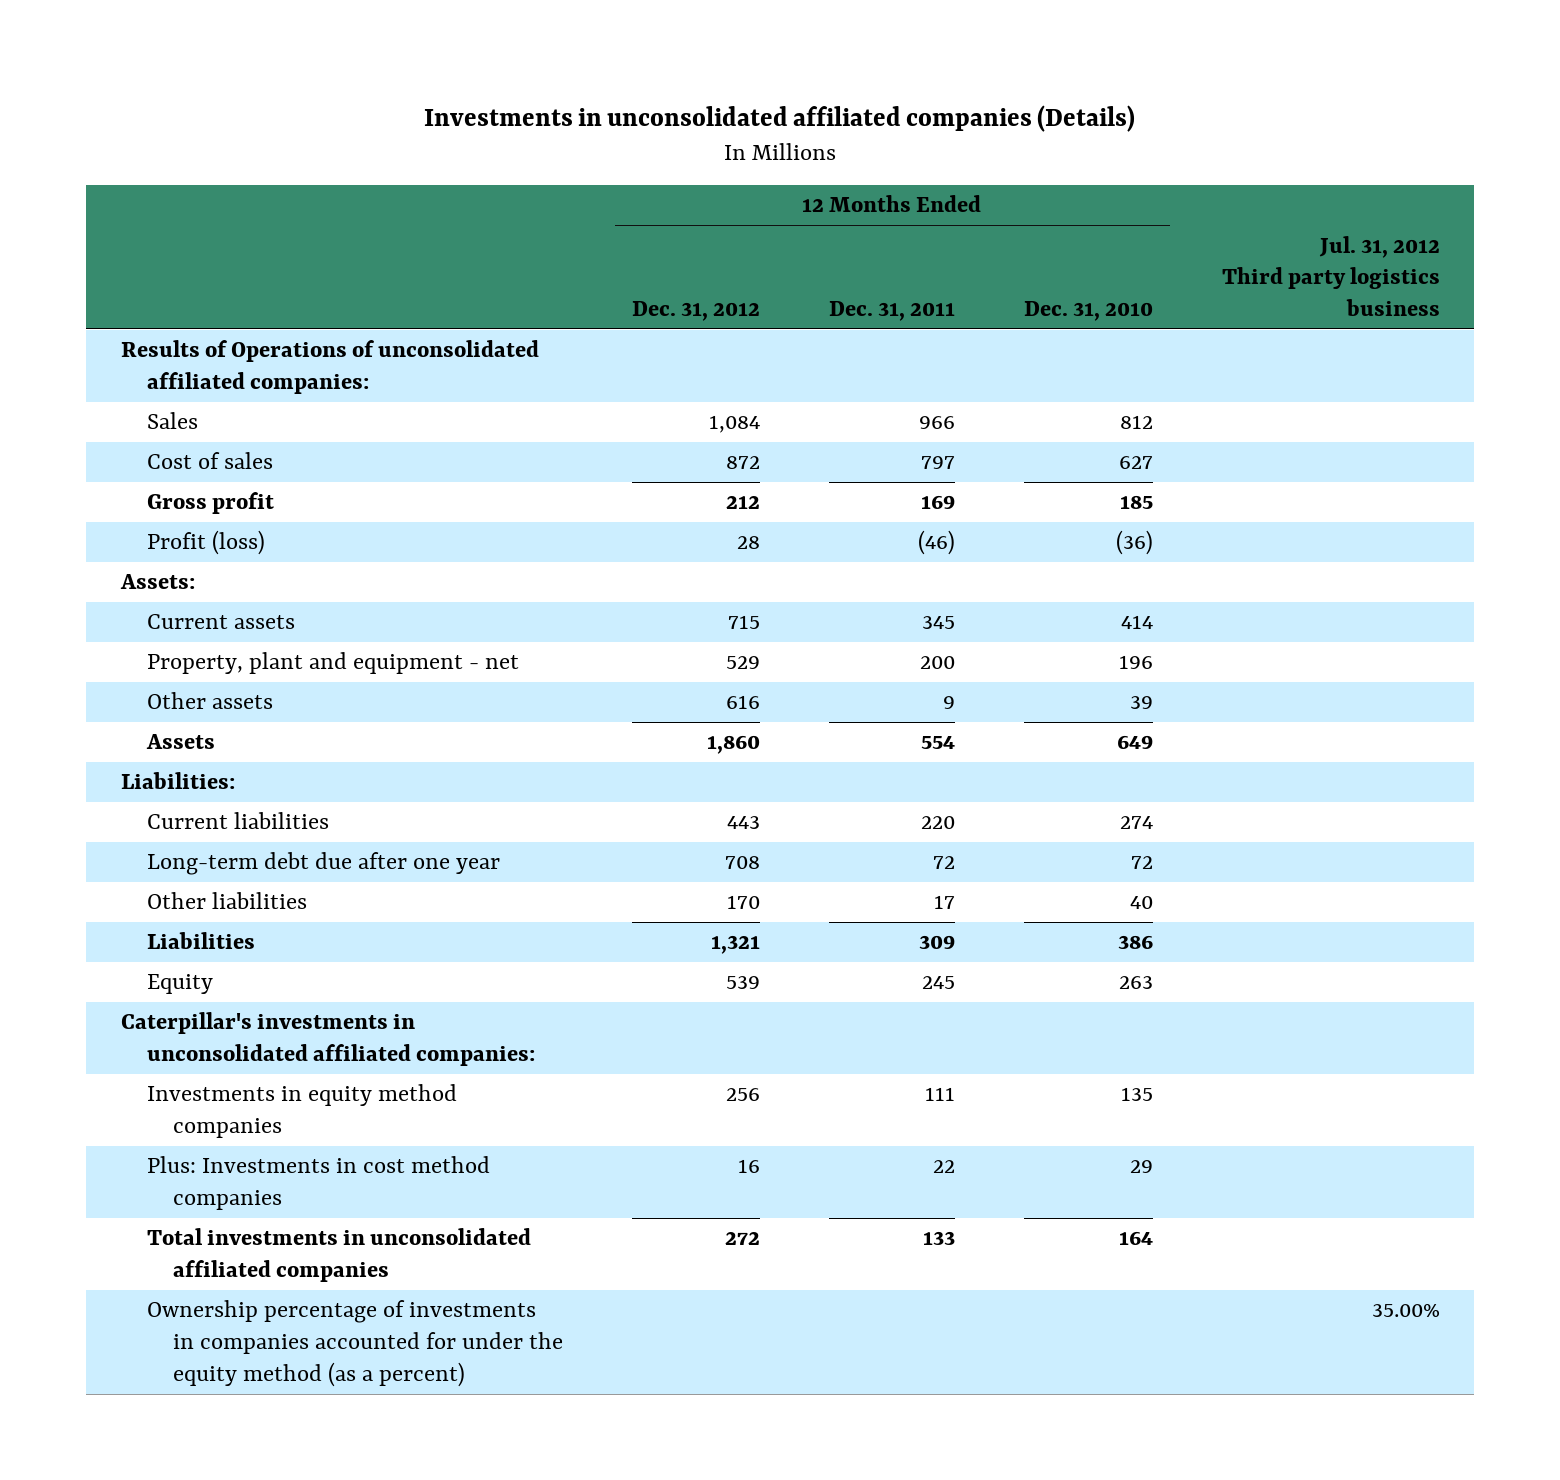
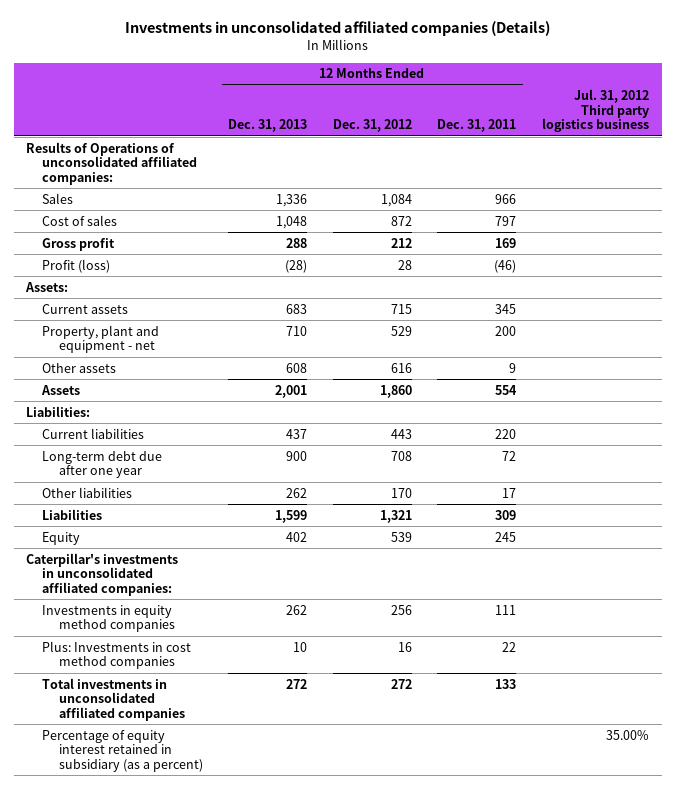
- | 12 Months Ended Dec. 31, 2012 | 12 Months Ended Dec. 31, 2011 | 12 Months Ended Dec. 31, 2010 | Jul. 31, 2012 Third party logistics business
+ | 12 Months Ended Dec. 31, 2013 | 12 Months Ended Dec. 31, 2012 | 12 Months Ended Dec. 31, 2011 | Jul. 31, 2012 Third party logistics business
- Ownership percentage of investments in companies accounted for under the equity method (as a percent) | | | | 35.00%
+ Percentage of equity interest retained in subsidiary (as a percent) | | | | 35.00%

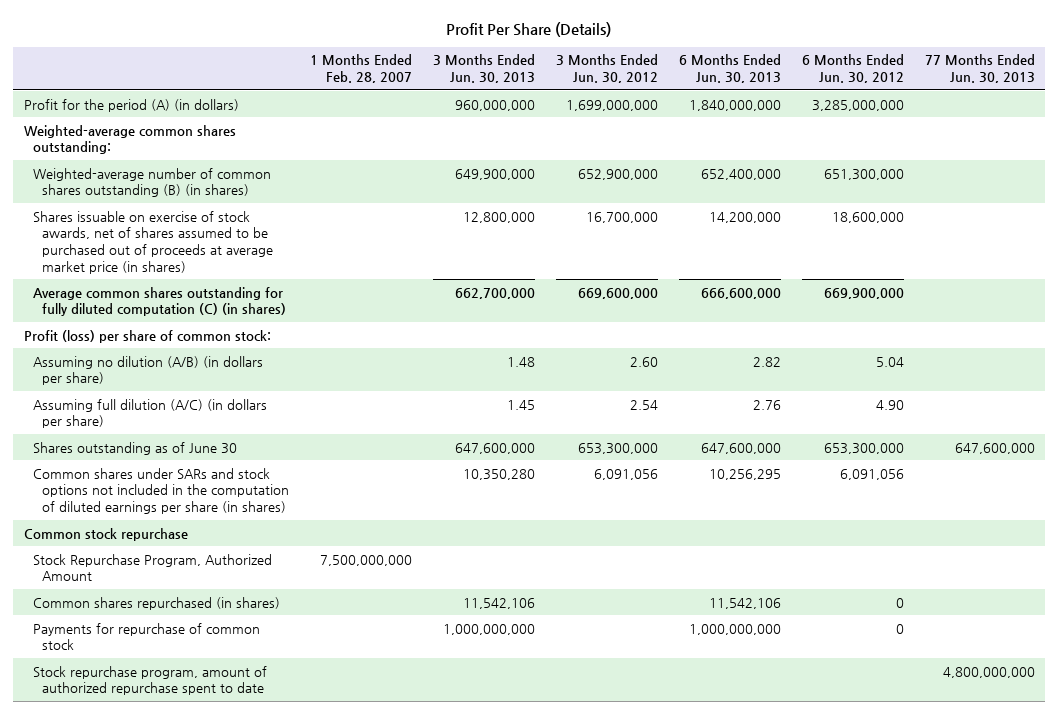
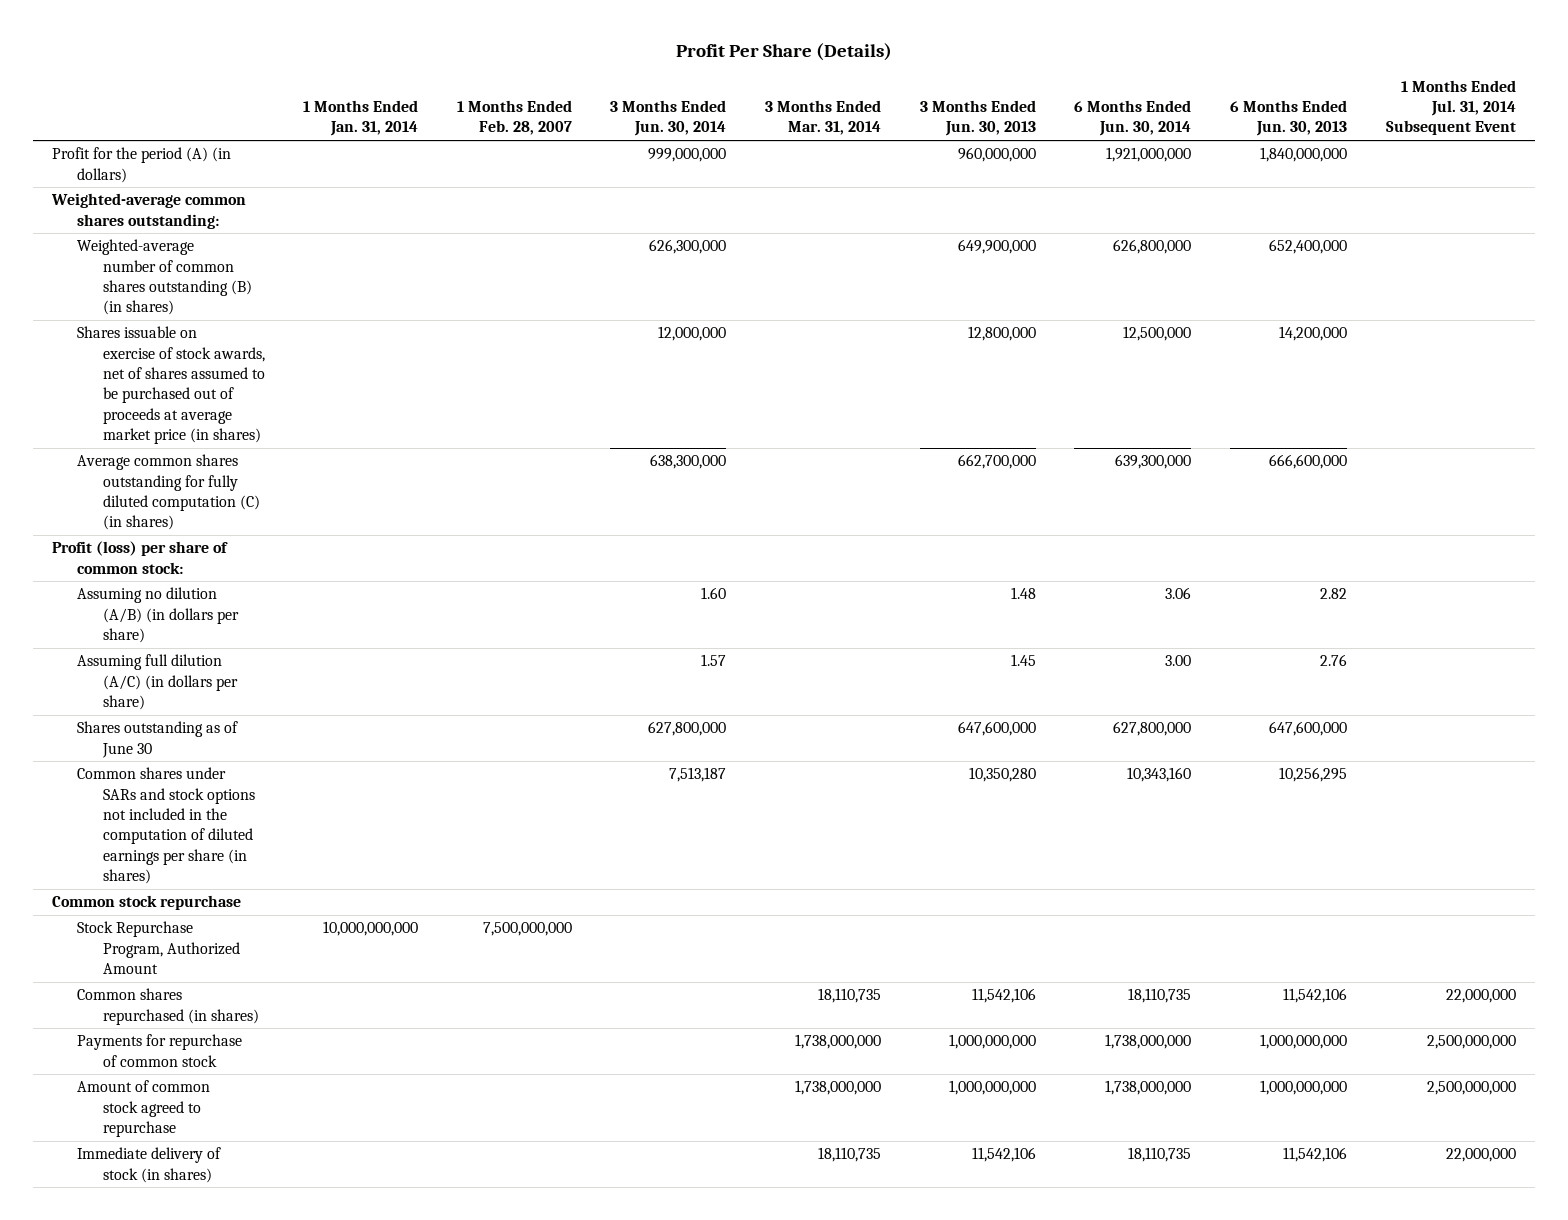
- | 1 Months Ended Feb. 28, 2007 | 3 Months Ended Jun. 30, 2013 | 3 Months Ended Jun. 30, 2012 | 6 Months Ended Jun. 30, 2013 | 6 Months Ended Jun. 30, 2012 | 77 Months Ended Jun. 30, 2013
+ | 1 Months Ended Jan. 31, 2014 | 1 Months Ended Feb. 28, 2007 | 3 Months Ended Jun. 30, 2014 | 3 Months Ended Mar. 31, 2014 | 3 Months Ended Jun. 30, 2013 | 6 Months Ended Jun. 30, 2014 | 6 Months Ended Jun. 30, 2013 | 1 Months Ended Jul. 31, 2014 Subsequent Event
- Stock repurchase program, amount of authorized repurchase spent to date | | | | | | 4,800,000,000
+ Amount of common stock agreed to repurchase | | | | 1,738,000,000 | 1,000,000,000 | 1,738,000,000 | 1,000,000,000 | 2,500,000,000
+ Immediate delivery of stock (in shares) | | | | 18,110,735 | 11,542,106 | 18,110,735 | 11,542,106 | 22,000,000

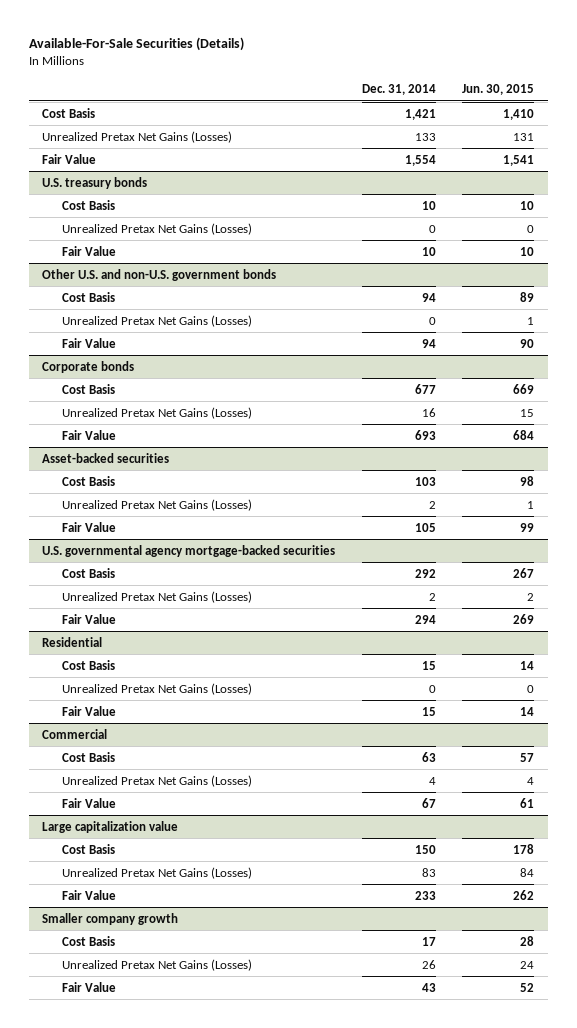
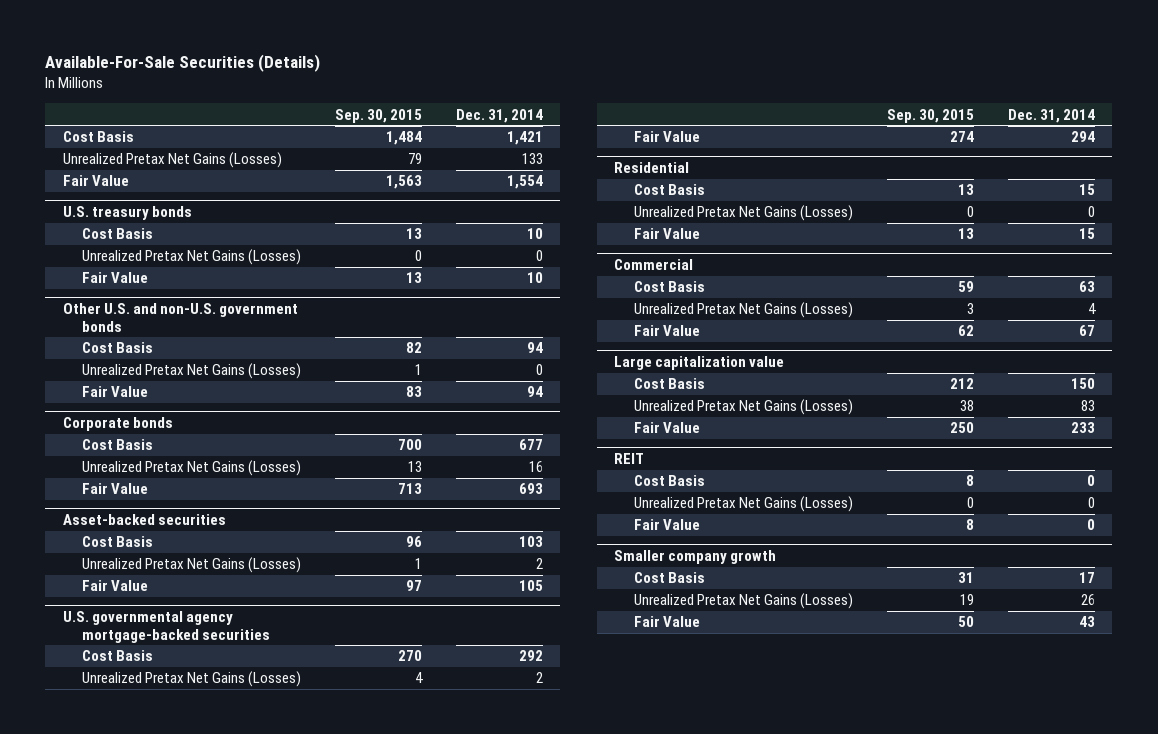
- | Dec. 31, 2014 | Jun. 30, 2015
+ | Sep. 30, 2015 | Dec. 31, 2014
+ REIT
+ Cost Basis | 8 | 0
+ Unrealized Pretax Net Gains (Losses) | 0 | 0
+ Fair Value | 8 | 0

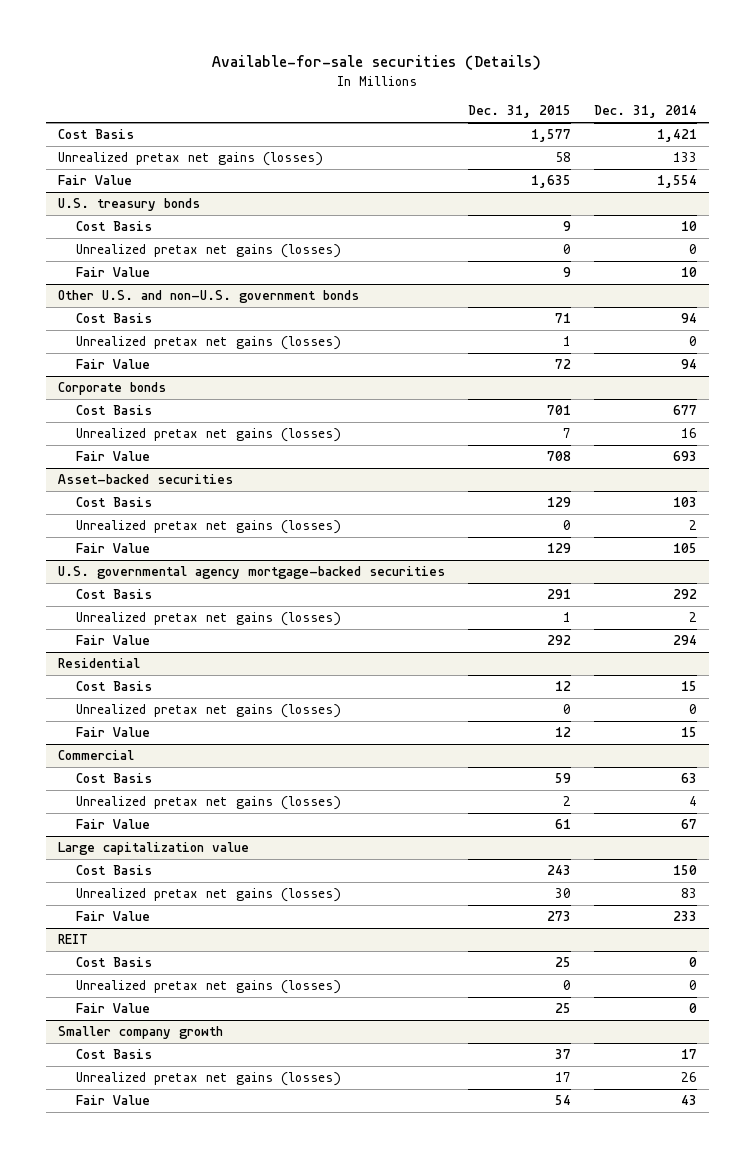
- Available-For-Sale Securities (Details)
+ Available-for-sale securities (Details)
- | Sep. 30, 2015 | Dec. 31, 2014
+ | Dec. 31, 2015 | Dec. 31, 2014
- Unrealized Pretax Net Gains (Losses) | 79 | 133
+ Unrealized pretax net gains (losses) | 58 | 133
@ U.S. treasury bonds
- Unrealized Pretax Net Gains (Losses) | 0 | 0
+ Unrealized pretax net gains (losses) | 0 | 0
@ Other U.S. and non-U.S. government bonds
- Unrealized Pretax Net Gains (Losses) | 1 | 0
+ Unrealized pretax net gains (losses) | 1 | 0
@ Corporate bonds
- Unrealized Pretax Net Gains (Losses) | 13 | 16
+ Unrealized pretax net gains (losses) | 7 | 16
@ Asset-backed securities
- Unrealized Pretax Net Gains (Losses) | 1 | 2
+ Unrealized pretax net gains (losses) | 0 | 2
@ U.S. governmental agency mortgage-backed securities
- Unrealized Pretax Net Gains (Losses) | 4 | 2
+ Unrealized pretax net gains (losses) | 1 | 2
@ Residential
- Unrealized Pretax Net Gains (Losses) | 0 | 0
+ Unrealized pretax net gains (losses) | 0 | 0
@ Commercial
- Unrealized Pretax Net Gains (Losses) | 3 | 4
+ Unrealized pretax net gains (losses) | 2 | 4
@ Large capitalization value
- Unrealized Pretax Net Gains (Losses) | 38 | 83
+ Unrealized pretax net gains (losses) | 30 | 83
@ REIT
- Unrealized Pretax Net Gains (Losses) | 0 | 0
+ Unrealized pretax net gains (losses) | 0 | 0
@ Smaller company growth
- Unrealized Pretax Net Gains (Losses) | 19 | 26
+ Unrealized pretax net gains (losses) | 17 | 26

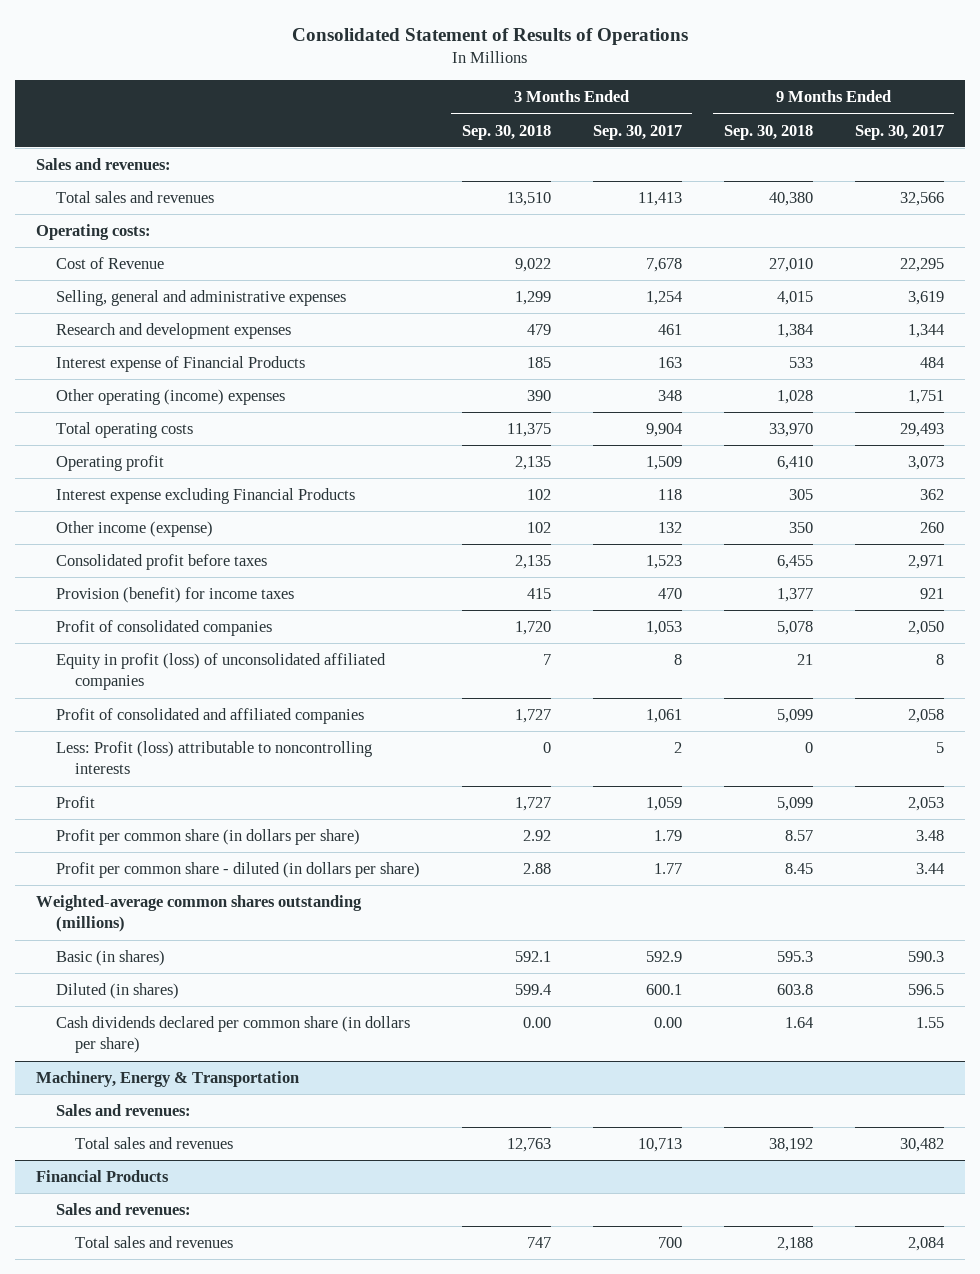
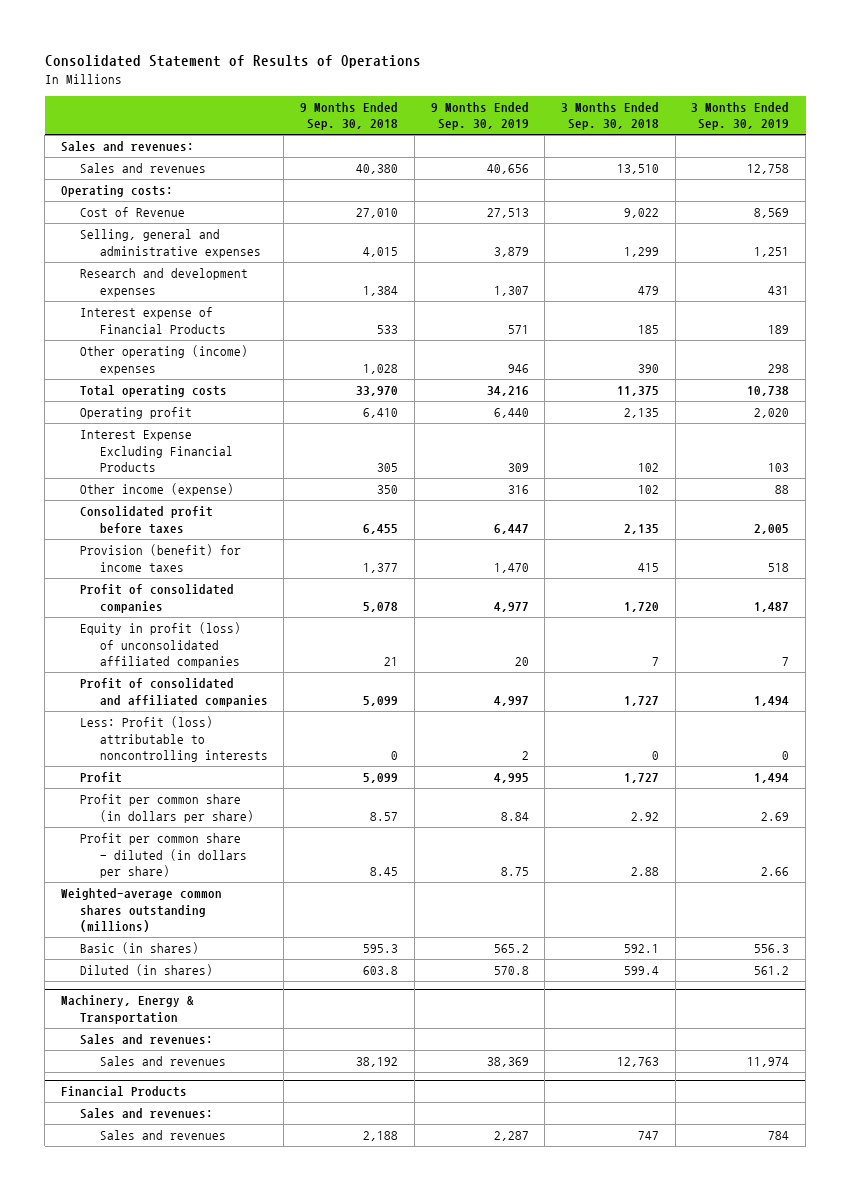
- | 3 Months Ended Sep. 30, 2018 | 3 Months Ended Sep. 30, 2017 | 9 Months Ended Sep. 30, 2018 | 9 Months Ended Sep. 30, 2017
+ | 9 Months Ended Sep. 30, 2018 | 9 Months Ended Sep. 30, 2019 | 3 Months Ended Sep. 30, 2018 | 3 Months Ended Sep. 30, 2019
- Total sales and revenues | 13,510 | 11,413 | 40,380 | 32,566
+ Sales and revenues | 40,380 | 40,656 | 13,510 | 12,758
- Interest expense excluding Financial Products | 102 | 118 | 305 | 362
+ Interest Expense Excluding Financial Products | 305 | 309 | 102 | 103
- Cash dividends declared per common share (in dollars per share) | 0.00 | 0.00 | 1.64 | 1.55
@ Machinery, Energy & Transportation
- Total sales and revenues | 12,763 | 10,713 | 38,192 | 30,482
+ Sales and revenues | 38,192 | 38,369 | 12,763 | 11,974
@ Financial Products
- Total sales and revenues | 747 | 700 | 2,188 | 2,084
+ Sales and revenues | 2,188 | 2,287 | 747 | 784

